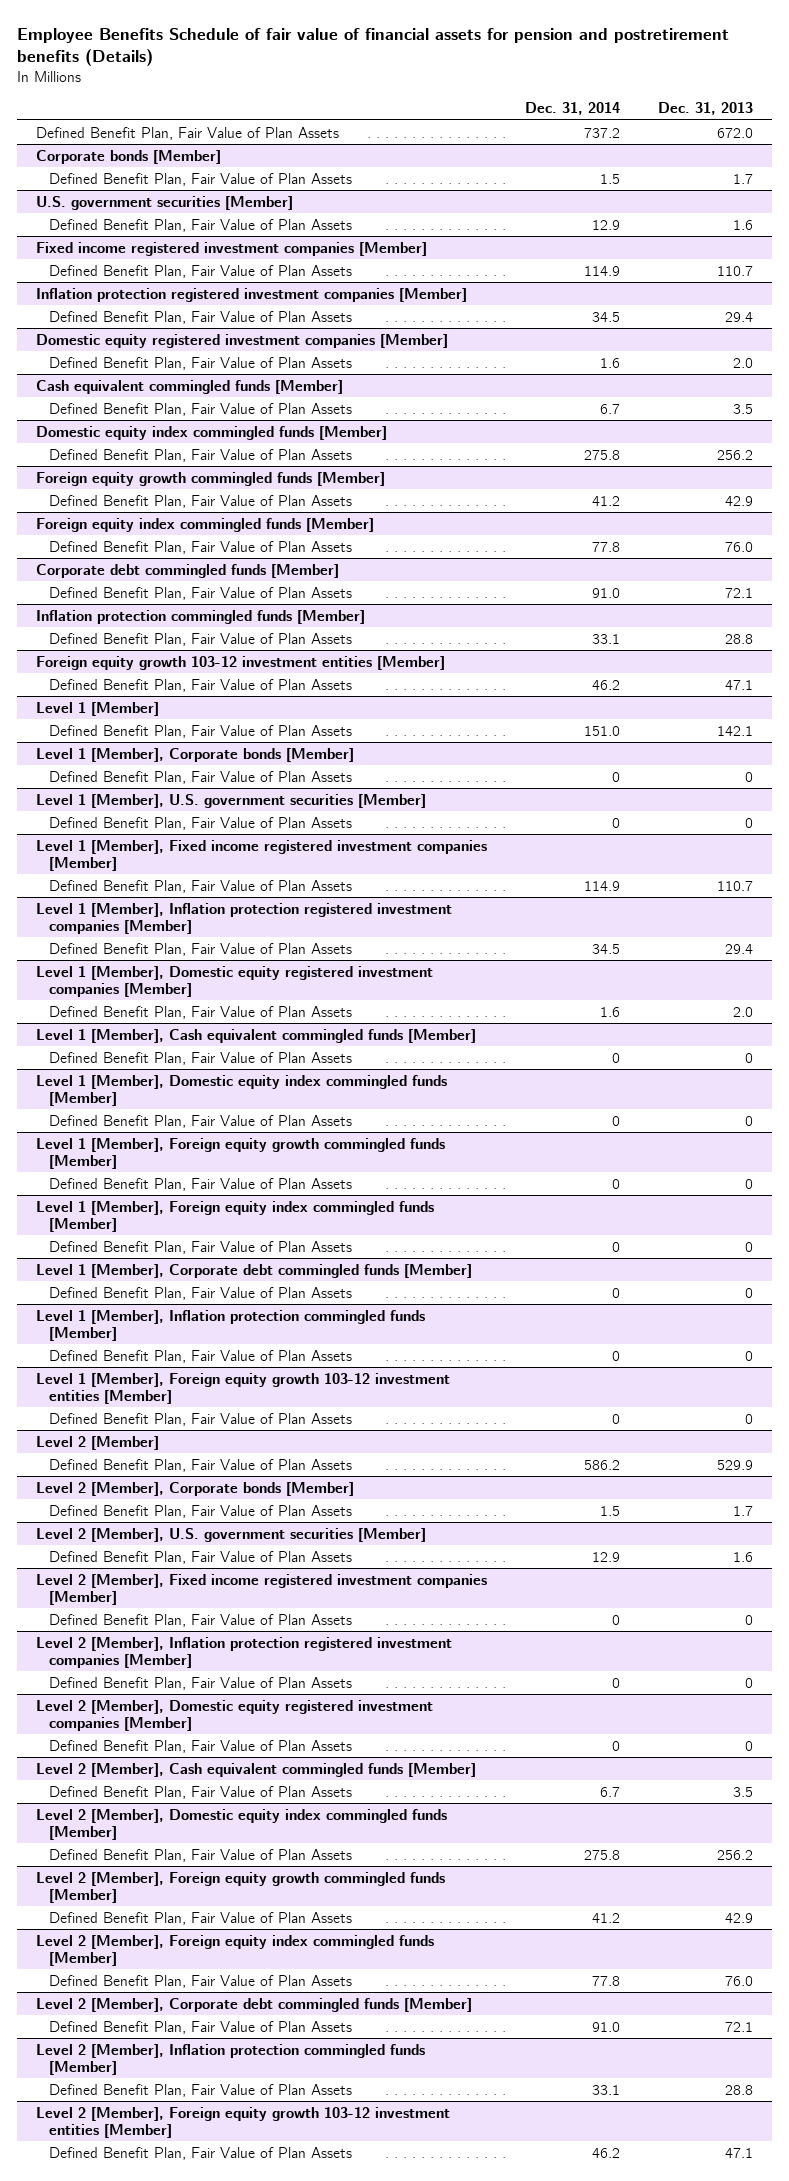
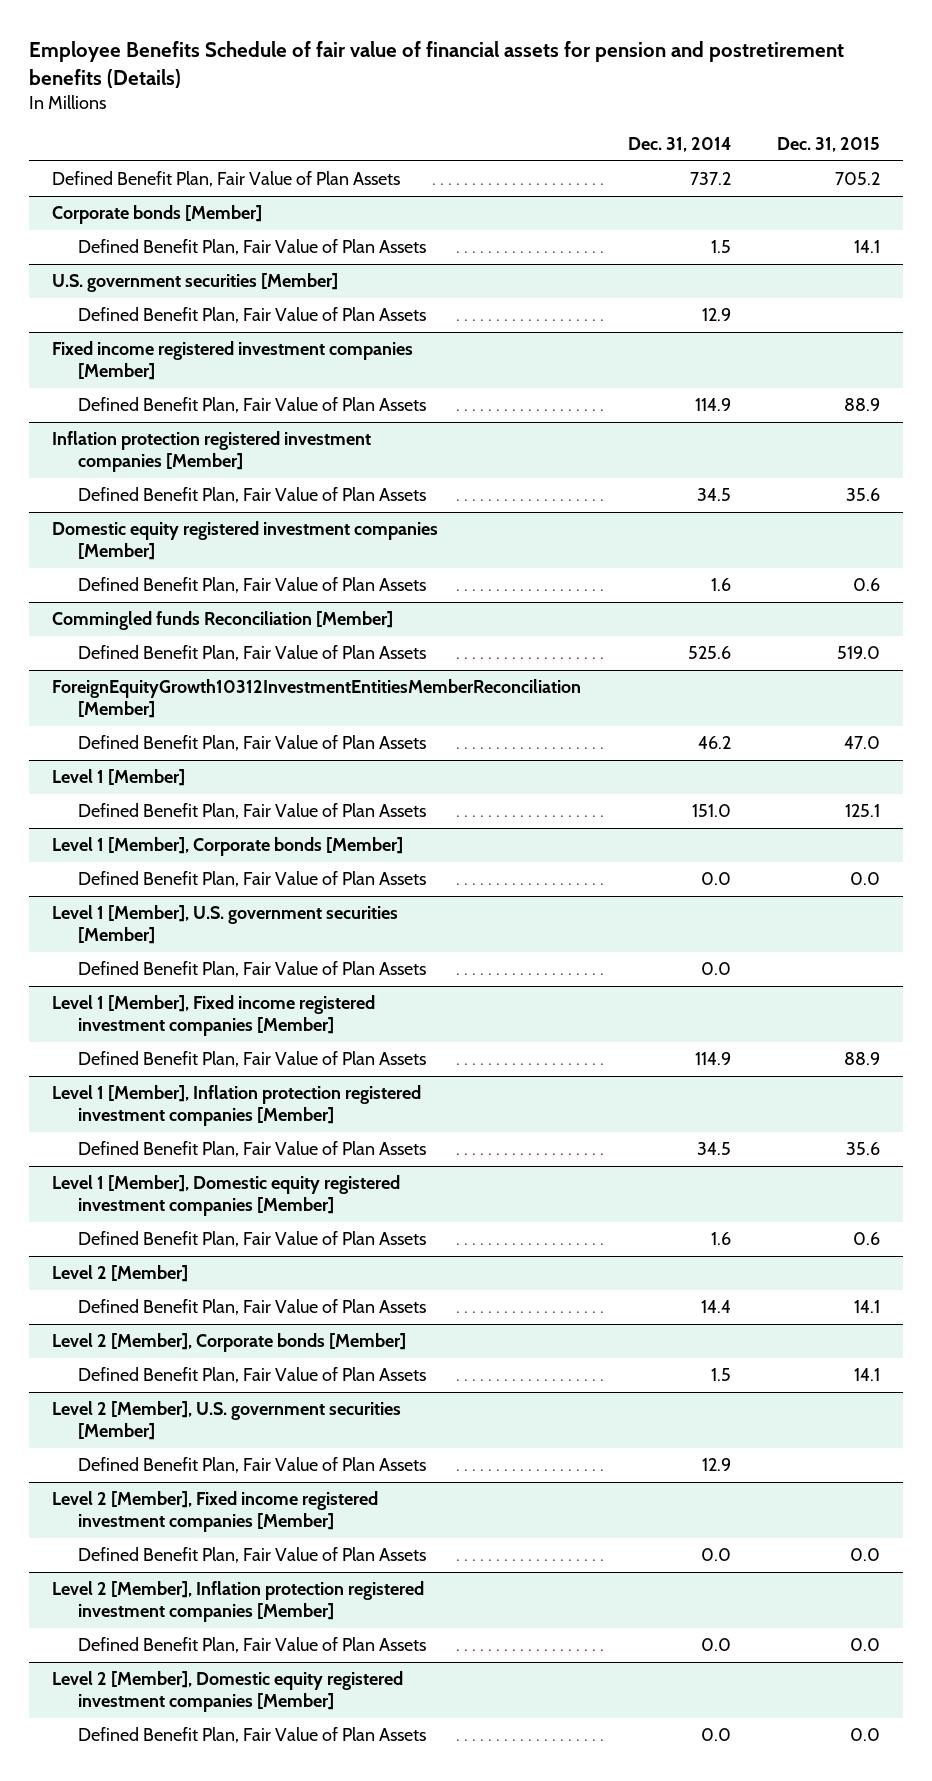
- | Dec. 31, 2014 | Dec. 31, 2013
+ | Dec. 31, 2014 | Dec. 31, 2015
- Cash equivalent commingled funds [Member]
- Defined Benefit Plan, Fair Value of Plan Assets | 6.7 | 3.5
- Domestic equity index commingled funds [Member]
- Defined Benefit Plan, Fair Value of Plan Assets | 275.8 | 256.2
- Foreign equity growth commingled funds [Member]
- Defined Benefit Plan, Fair Value of Plan Assets | 41.2 | 42.9
- Foreign equity index commingled funds [Member]
- Defined Benefit Plan, Fair Value of Plan Assets | 77.8 | 76.0
- Corporate debt commingled funds [Member]
- Defined Benefit Plan, Fair Value of Plan Assets | 91.0 | 72.1
- Inflation protection commingled funds [Member]
- Defined Benefit Plan, Fair Value of Plan Assets | 33.1 | 28.8
- Foreign equity growth 103-12 investment entities [Member]
+ Commingled funds Reconciliation [Member]
+ Defined Benefit Plan, Fair Value of Plan Assets | 525.6 | 519.0
+ ForeignEquityGrowth10312InvestmentEntitiesMemberReconciliation [Member]
@ Level 1 [Member], Corporate bonds [Member]
- Defined Benefit Plan, Fair Value of Plan Assets | 0 | 0
+ Defined Benefit Plan, Fair Value of Plan Assets | 0.0 | 0.0
@ Level 1 [Member], U.S. government securities [Member]
- Defined Benefit Plan, Fair Value of Plan Assets | 0 | 0
+ Defined Benefit Plan, Fair Value of Plan Assets | 0.0 |
- Level 1 [Member], Cash equivalent commingled funds [Member]
- Defined Benefit Plan, Fair Value of Plan Assets | 0 | 0
- Level 1 [Member], Domestic equity index commingled funds [Member]
- Defined Benefit Plan, Fair Value of Plan Assets | 0 | 0
- Level 1 [Member], Foreign equity growth commingled funds [Member]
- Defined Benefit Plan, Fair Value of Plan Assets | 0 | 0
- Level 1 [Member], Foreign equity index commingled funds [Member]
- Defined Benefit Plan, Fair Value of Plan Assets | 0 | 0
- Level 1 [Member], Corporate debt commingled funds [Member]
- Defined Benefit Plan, Fair Value of Plan Assets | 0 | 0
- Level 1 [Member], Inflation protection commingled funds [Member]
- Defined Benefit Plan, Fair Value of Plan Assets | 0 | 0
- Level 1 [Member], Foreign equity growth 103-12 investment entities [Member]
- Defined Benefit Plan, Fair Value of Plan Assets | 0 | 0
@ Level 2 [Member]
- Defined Benefit Plan, Fair Value of Plan Assets | 586.2 | 529.9
+ Defined Benefit Plan, Fair Value of Plan Assets | 14.4 | 14.1
@ Level 2 [Member], Fixed income registered investment companies [Member]
- Defined Benefit Plan, Fair Value of Plan Assets | 0 | 0
+ Defined Benefit Plan, Fair Value of Plan Assets | 0.0 | 0.0
@ Level 2 [Member], Inflation protection registered investment companies [Member]
- Defined Benefit Plan, Fair Value of Plan Assets | 0 | 0
+ Defined Benefit Plan, Fair Value of Plan Assets | 0.0 | 0.0
@ Level 2 [Member], Domestic equity registered investment companies [Member]
- Defined Benefit Plan, Fair Value of Plan Assets | 0 | 0
- Level 2 [Member], Cash equivalent commingled funds [Member]
- Defined Benefit Plan, Fair Value of Plan Assets | 6.7 | 3.5
- Level 2 [Member], Domestic equity index commingled funds [Member]
- Defined Benefit Plan, Fair Value of Plan Assets | 275.8 | 256.2
- Level 2 [Member], Foreign equity growth commingled funds [Member]
- Defined Benefit Plan, Fair Value of Plan Assets | 41.2 | 42.9
- Level 2 [Member], Foreign equity index commingled funds [Member]
- Defined Benefit Plan, Fair Value of Plan Assets | 77.8 | 76.0
- Level 2 [Member], Corporate debt commingled funds [Member]
- Defined Benefit Plan, Fair Value of Plan Assets | 91.0 | 72.1
- Level 2 [Member], Inflation protection commingled funds [Member]
- Defined Benefit Plan, Fair Value of Plan Assets | 33.1 | 28.8
- Level 2 [Member], Foreign equity growth 103-12 investment entities [Member]
- Defined Benefit Plan, Fair Value of Plan Assets | 46.2 | 47.1
@ Level 2 [Member], Domestic equity registered investment companies [Member]
+ Defined Benefit Plan, Fair Value of Plan Assets | 0.0 | 0.0

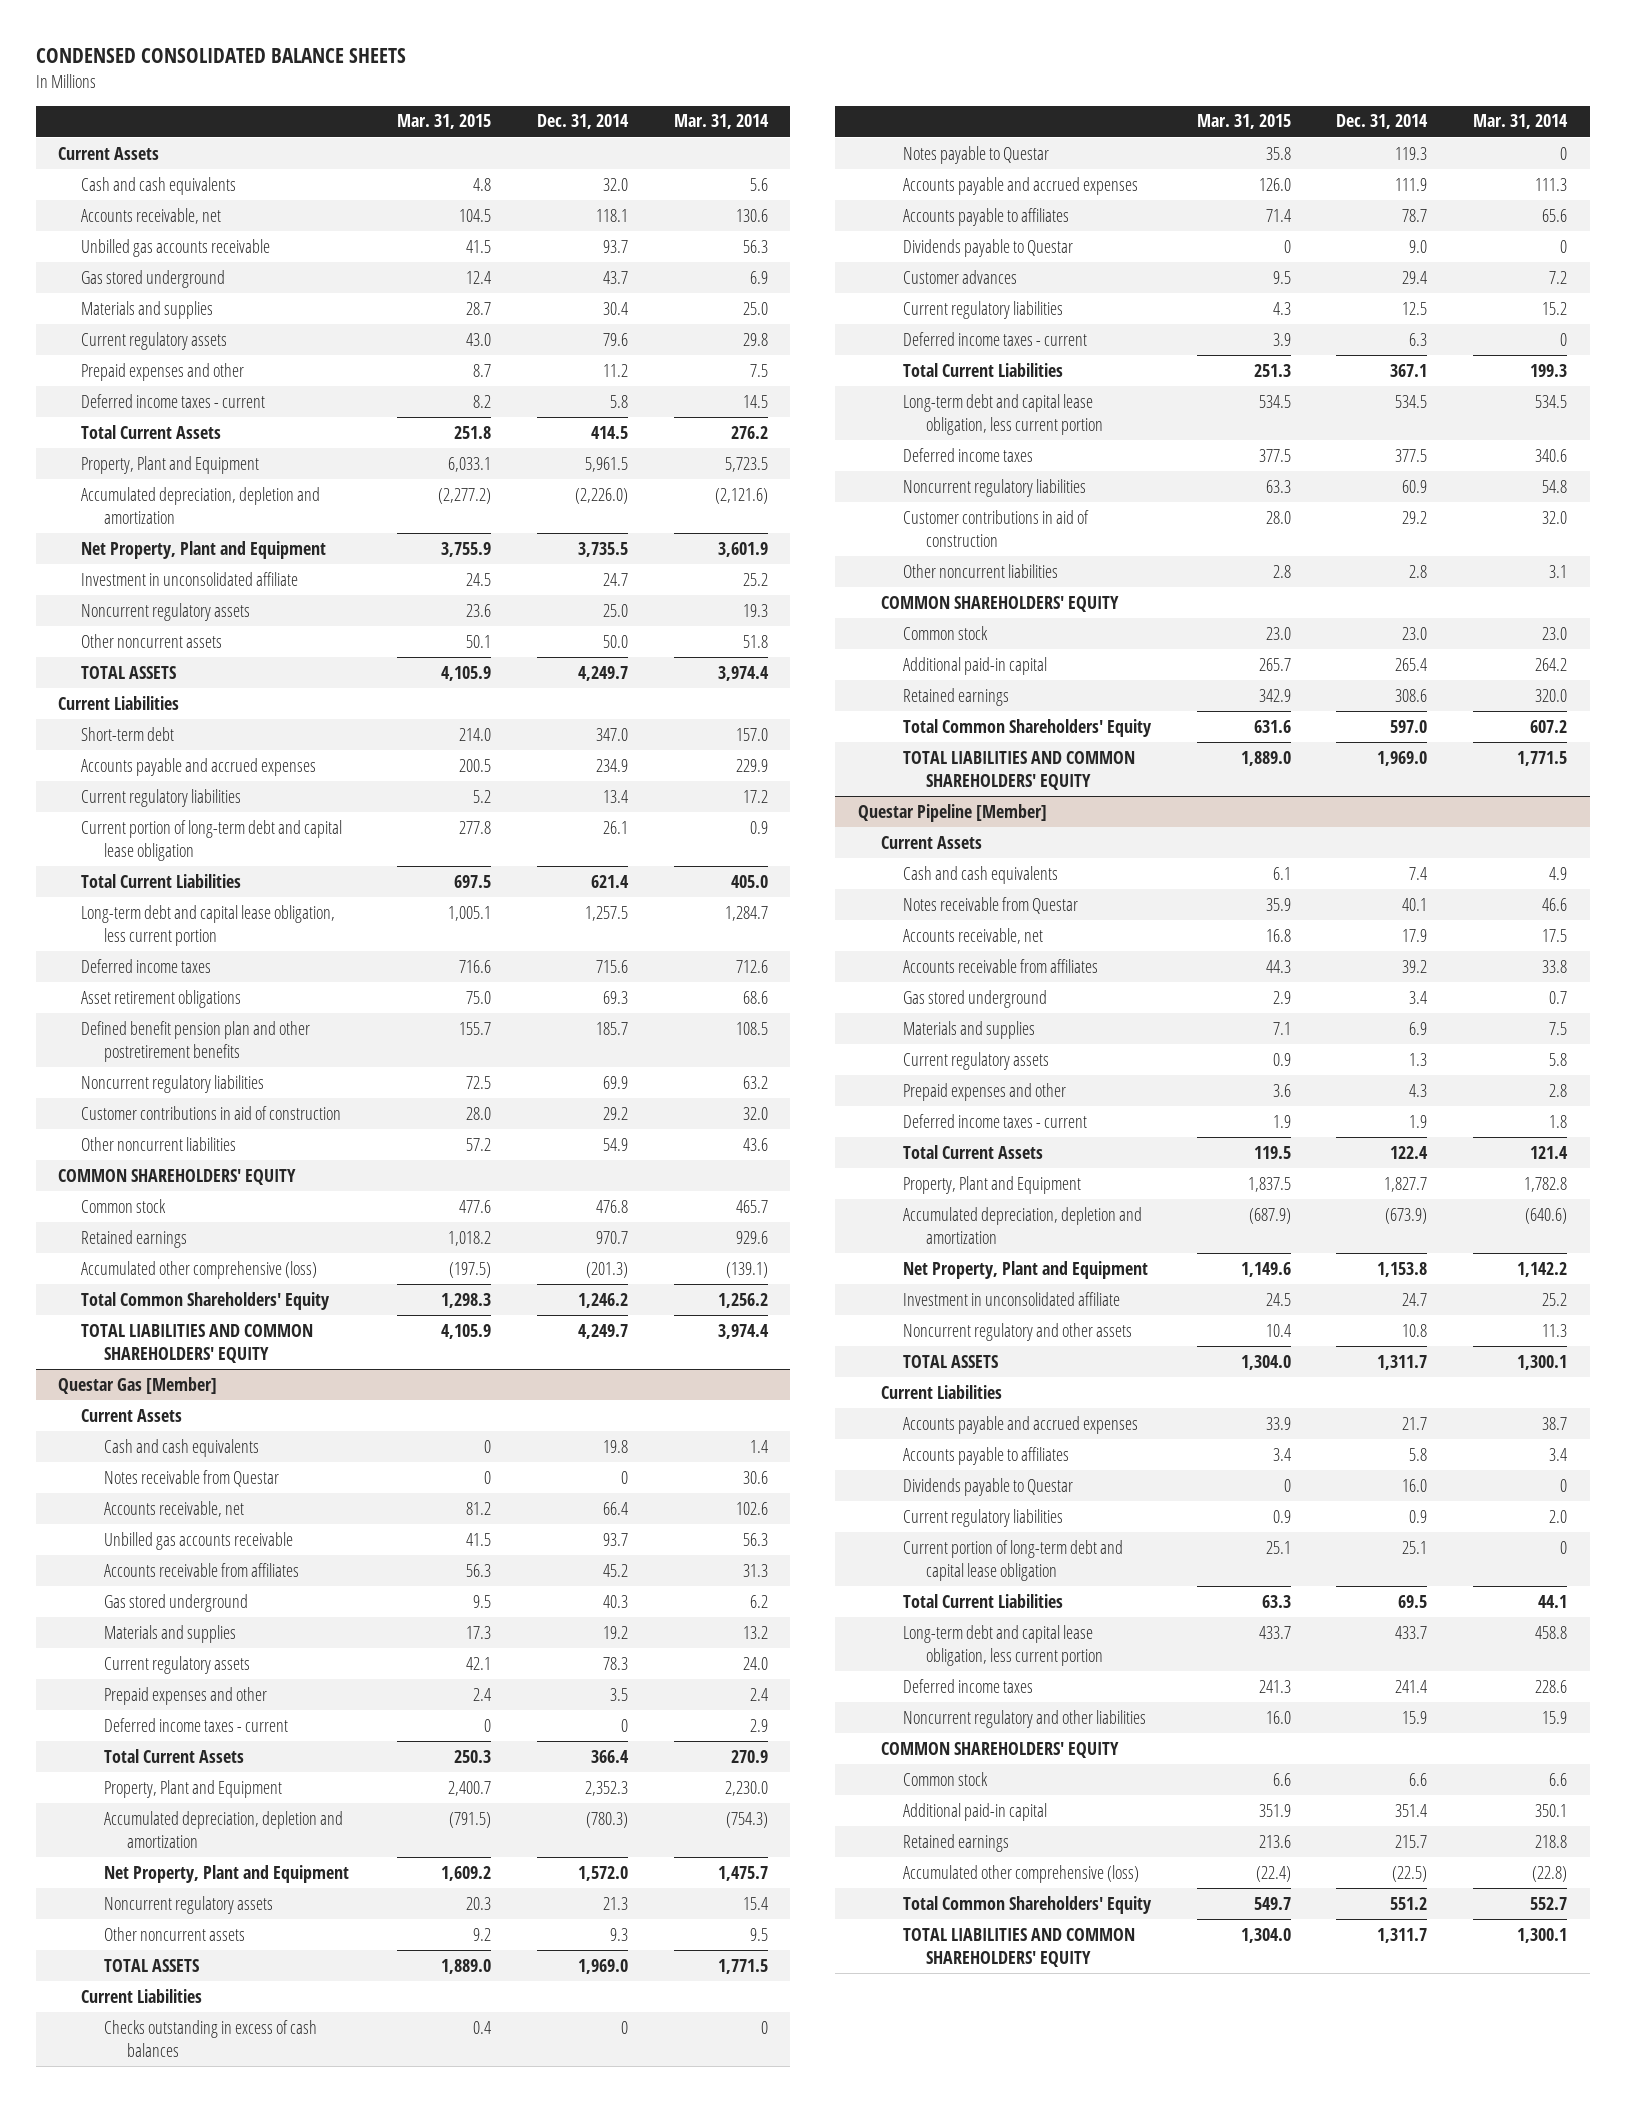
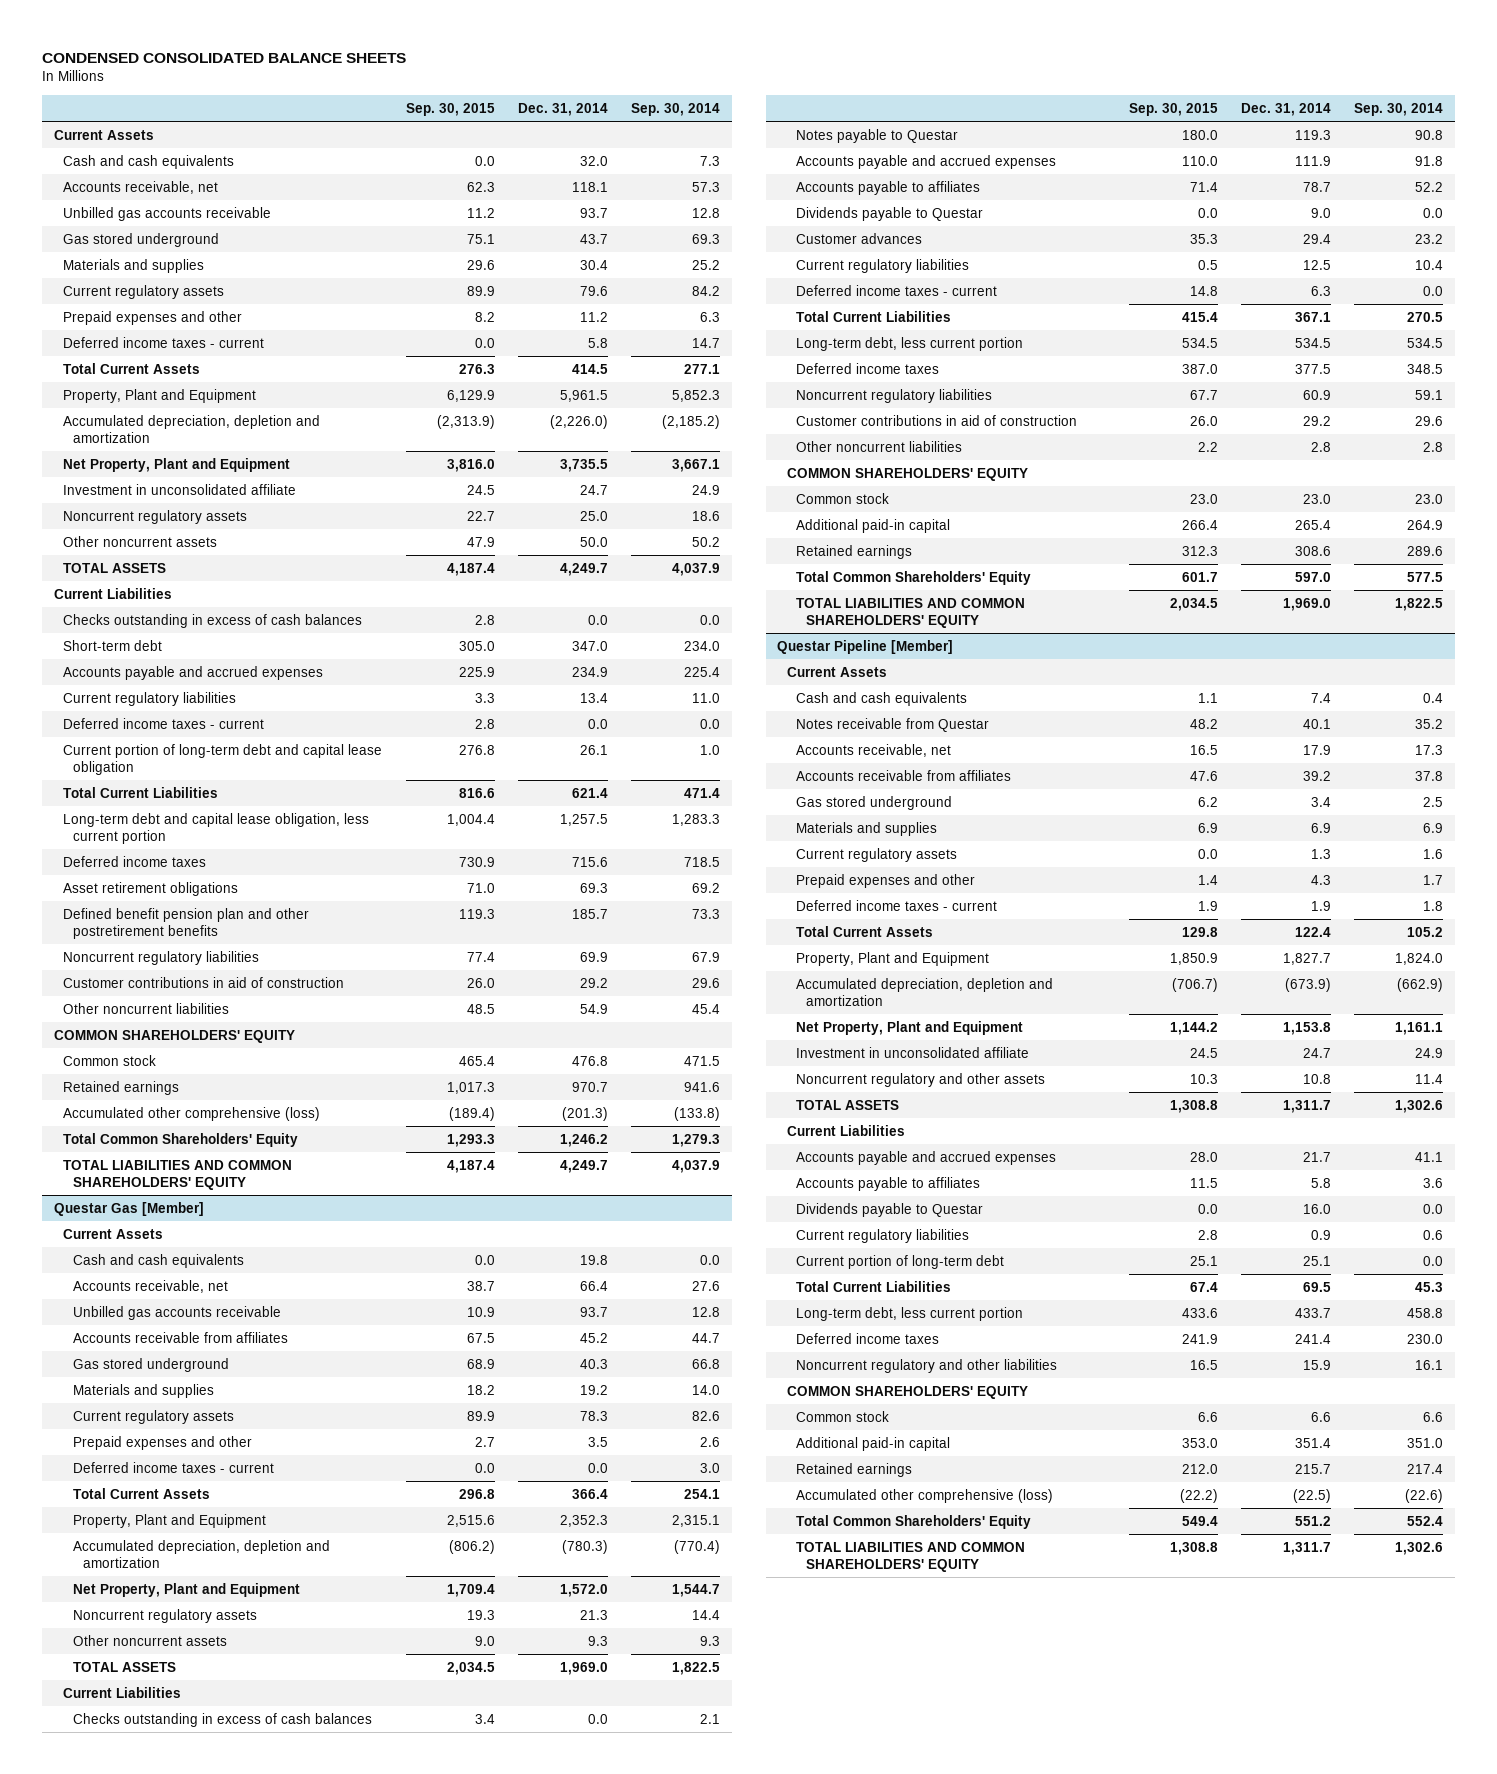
- | Mar. 31, 2015 | Dec. 31, 2014 | Mar. 31, 2014
+ | Sep. 30, 2015 | Dec. 31, 2014 | Sep. 30, 2014
+ Checks outstanding in excess of cash balances | 2.8 | 0.0 | 0.0
+ Deferred income taxes - current | 2.8 | 0.0 | 0.0
@ Questar Gas [Member]
- Notes receivable from Questar | 0 | 0 | 30.6
- Deferred income taxes - current | 0 | 0 | 2.9
+ Deferred income taxes - current | 0.0 | 0.0 | 3.0
- Checks outstanding in excess of cash balances | 0.4 | 0 | 0
+ Checks outstanding in excess of cash balances | 3.4 | 0.0 | 2.1
- Long-term debt and capital lease obligation, less current portion | 534.5 | 534.5 | 534.5
+ Long-term debt, less current portion | 534.5 | 534.5 | 534.5
@ Questar Pipeline [Member]
- Current portion of long-term debt and capital lease obligation | 25.1 | 25.1 | 0
+ Current portion of long-term debt | 25.1 | 25.1 | 0.0
- Long-term debt and capital lease obligation, less current portion | 433.7 | 433.7 | 458.8
+ Long-term debt, less current portion | 433.6 | 433.7 | 458.8

